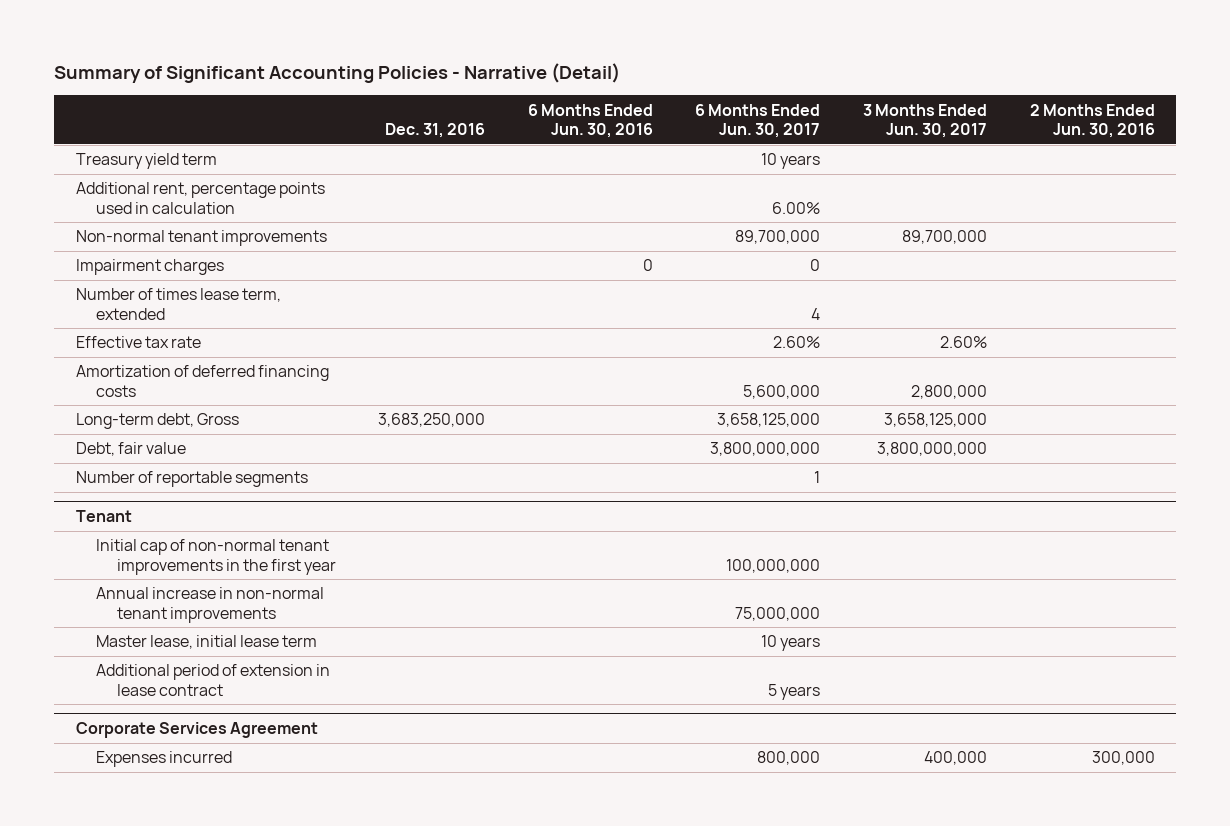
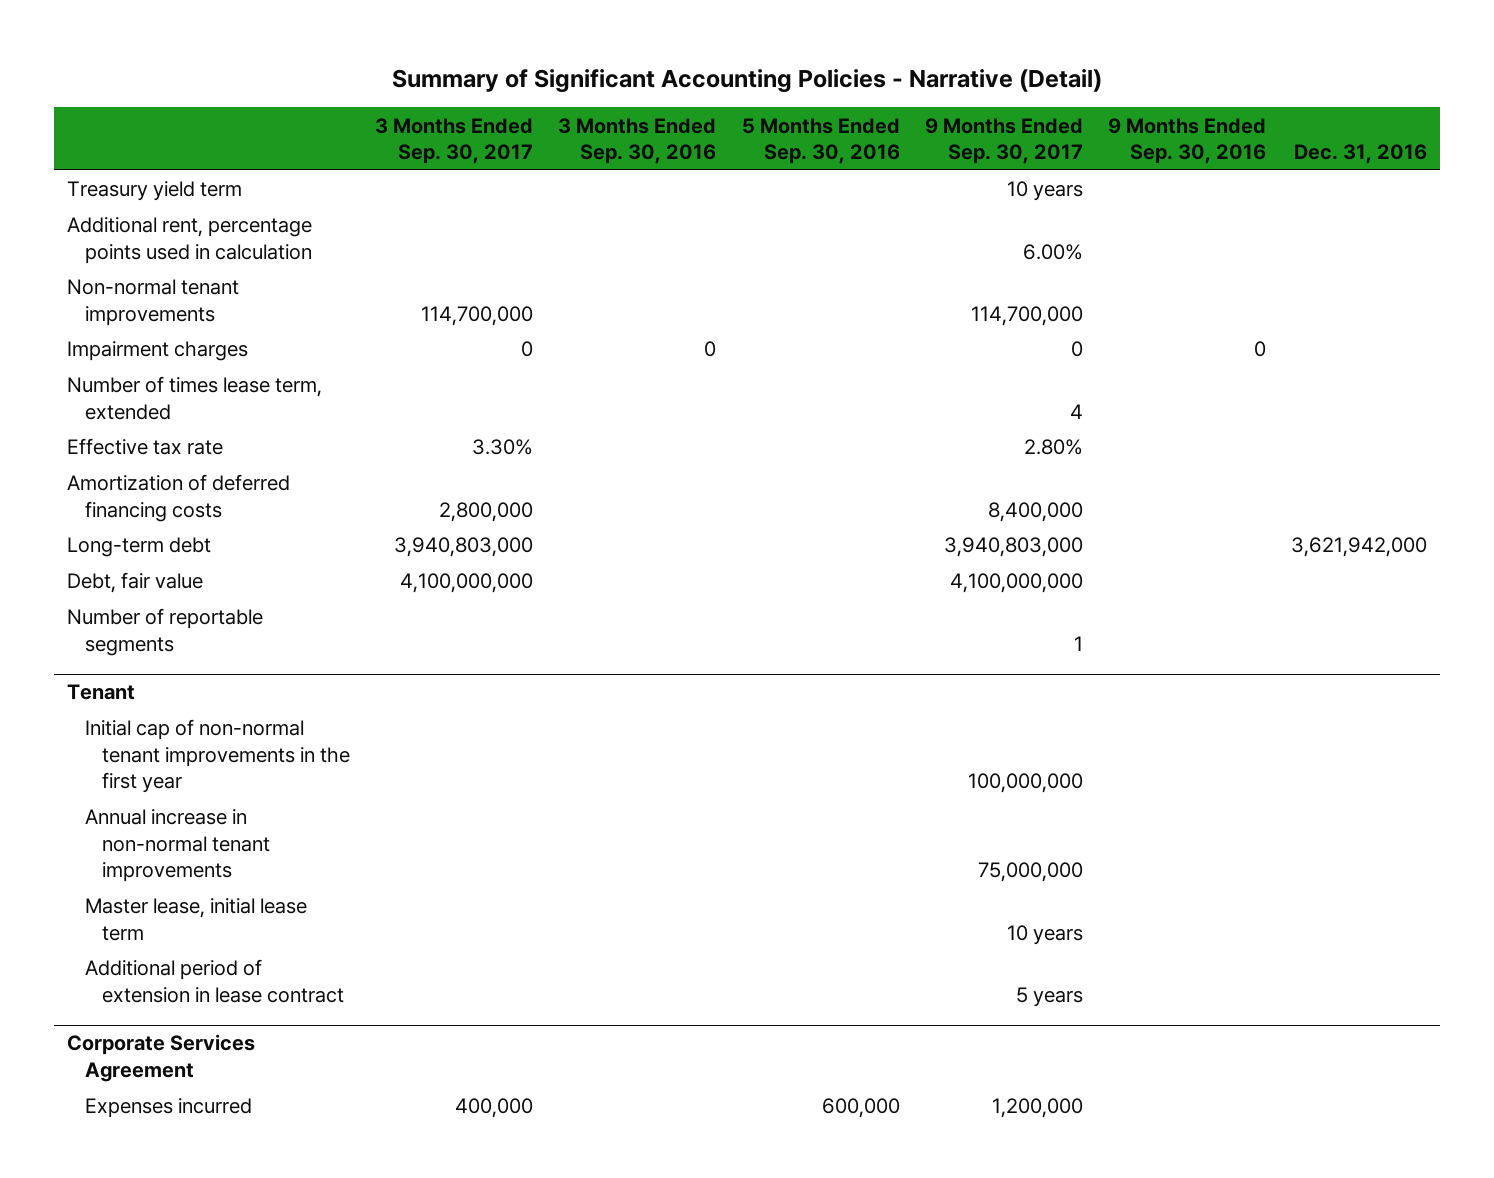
- | Dec. 31, 2016 | 6 Months Ended Jun. 30, 2016 | 6 Months Ended Jun. 30, 2017 | 3 Months Ended Jun. 30, 2017 | 2 Months Ended Jun. 30, 2016
+ | 3 Months Ended Sep. 30, 2017 | 3 Months Ended Sep. 30, 2016 | 5 Months Ended Sep. 30, 2016 | 9 Months Ended Sep. 30, 2017 | 9 Months Ended Sep. 30, 2016 | Dec. 31, 2016
- Long-term debt, Gross | 3,683,250,000 | | 3,658,125,000 | 3,658,125,000 |
+ Long-term debt | 3,940,803,000 | | | 3,940,803,000 | | 3,621,942,000

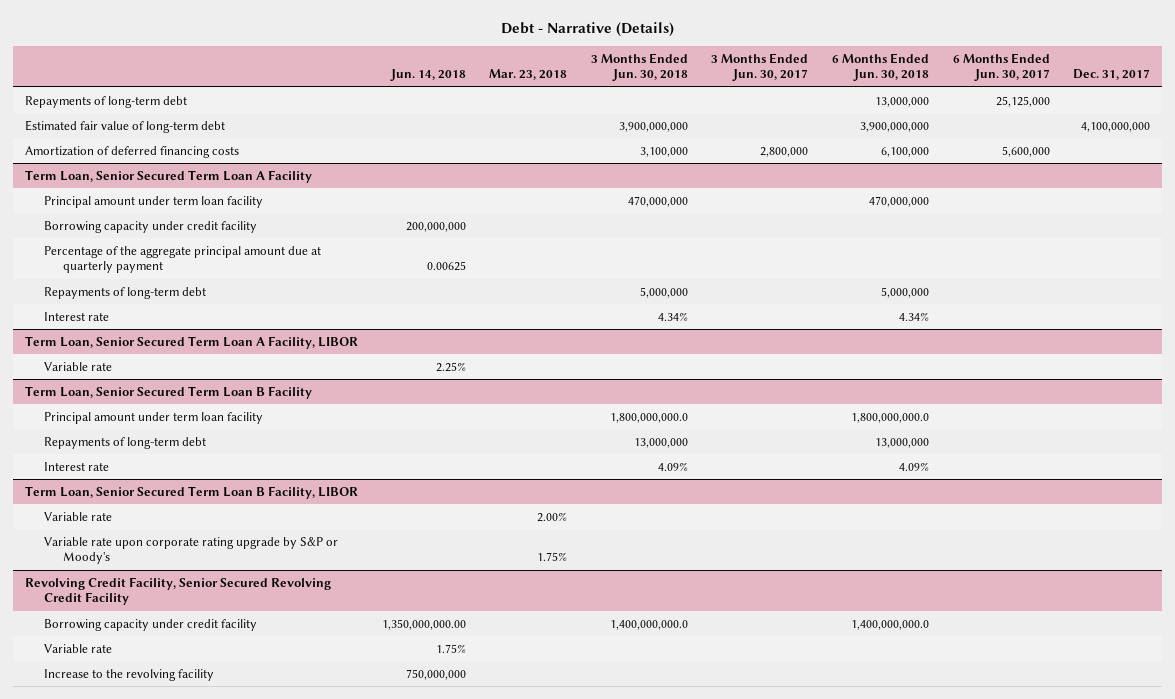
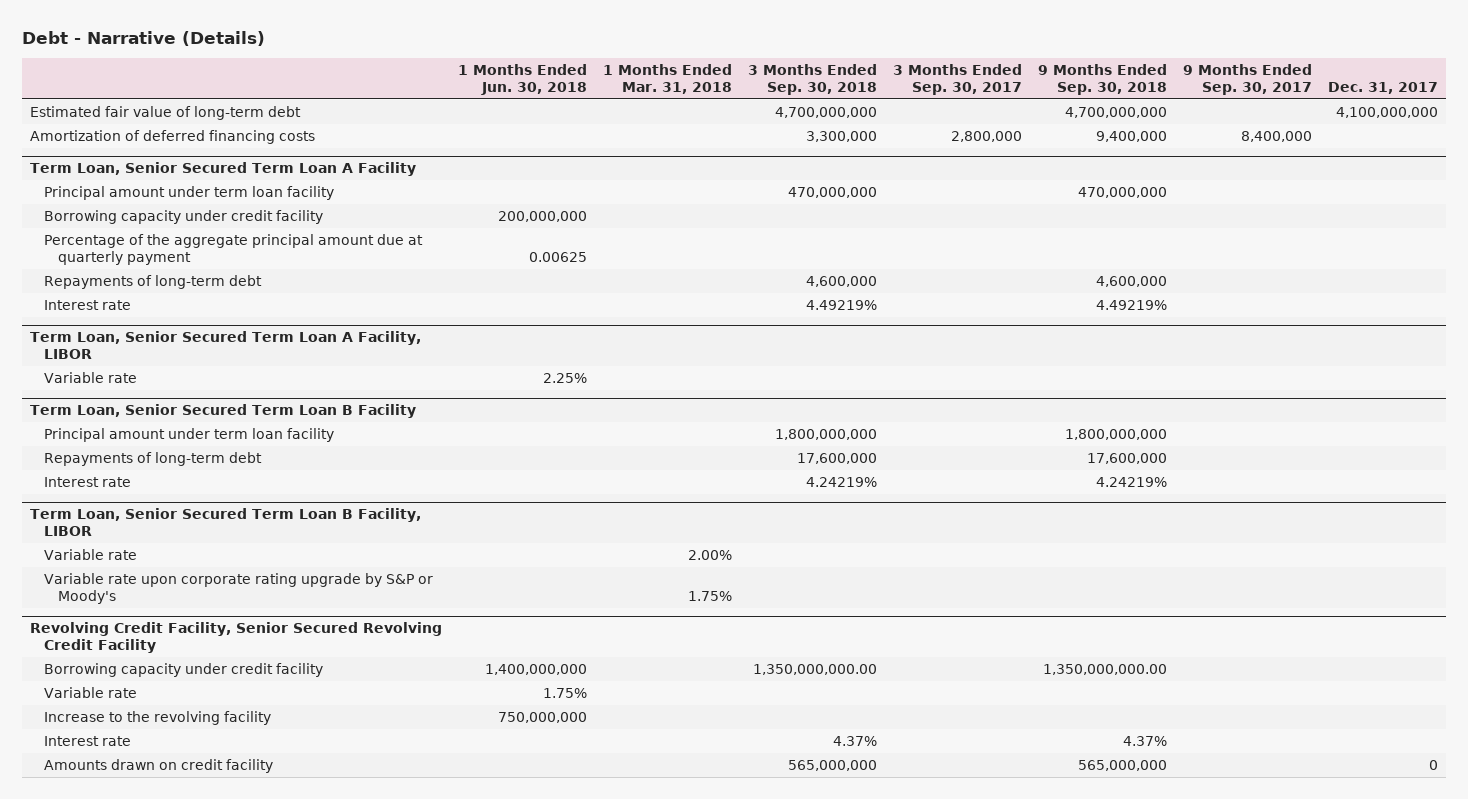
- | Jun. 14, 2018 | Mar. 23, 2018 | 3 Months Ended Jun. 30, 2018 | 3 Months Ended Jun. 30, 2017 | 6 Months Ended Jun. 30, 2018 | 6 Months Ended Jun. 30, 2017 | Dec. 31, 2017
+ | 1 Months Ended Jun. 30, 2018 | 1 Months Ended Mar. 31, 2018 | 3 Months Ended Sep. 30, 2018 | 3 Months Ended Sep. 30, 2017 | 9 Months Ended Sep. 30, 2018 | 9 Months Ended Sep. 30, 2017 | Dec. 31, 2017
- Repayments of long-term debt | | | | | 13,000,000 | 25,125,000 |
@ Revolving Credit Facility, Senior Secured Revolving Credit Facility
+ Interest rate | | | 4.37% | | 4.37% | |
+ Amounts drawn on credit facility | | | 565,000,000 | | 565,000,000 | | 0

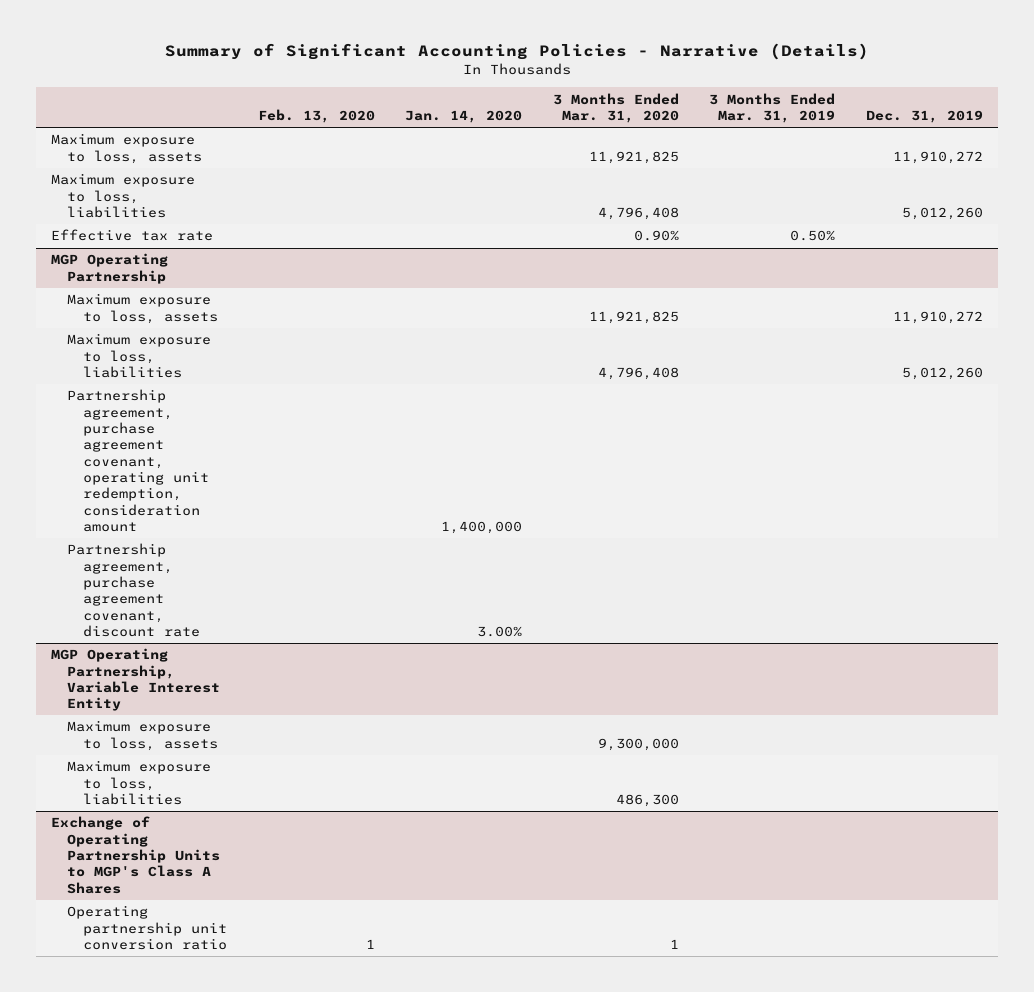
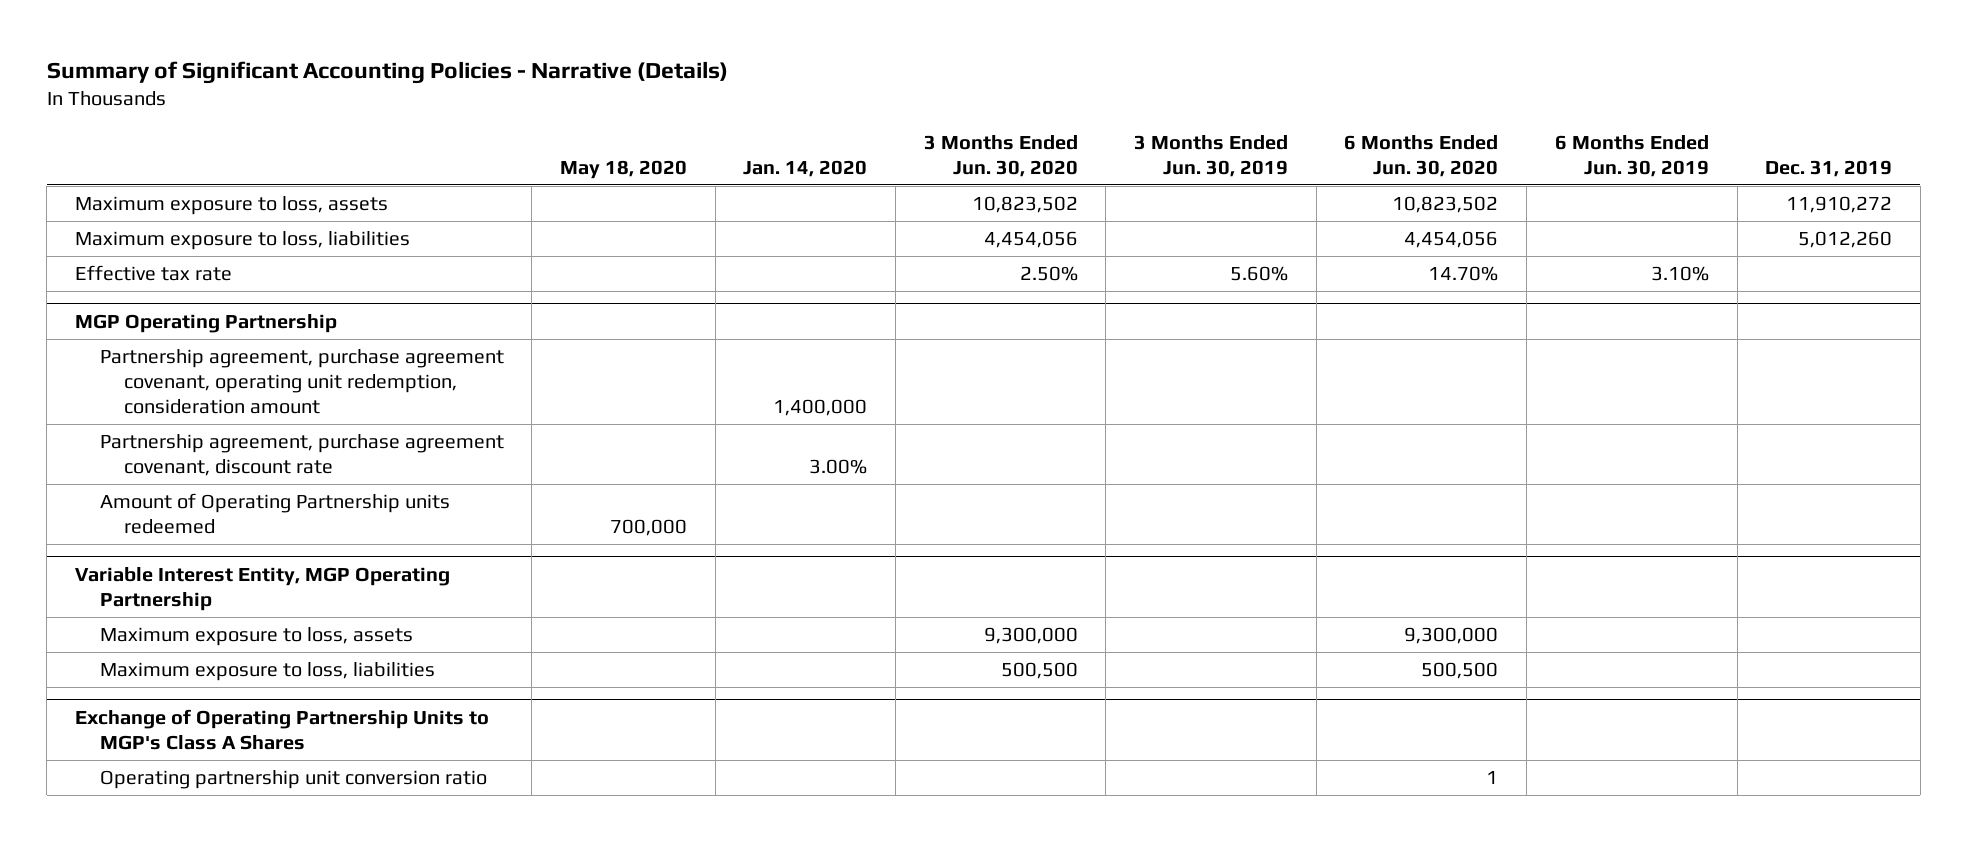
- | Feb. 13, 2020 | Jan. 14, 2020 | 3 Months Ended Mar. 31, 2020 | 3 Months Ended Mar. 31, 2019 | Dec. 31, 2019
+ | May 18, 2020 | Jan. 14, 2020 | 3 Months Ended Jun. 30, 2020 | 3 Months Ended Jun. 30, 2019 | 6 Months Ended Jun. 30, 2020 | 6 Months Ended Jun. 30, 2019 | Dec. 31, 2019
@ MGP Operating Partnership
- Maximum exposure to loss, assets | | | 11,921,825 | | 11,910,272
- Maximum exposure to loss, liabilities | | | 4,796,408 | | 5,012,260
- MGP Operating Partnership, Variable Interest Entity
@ MGP Operating Partnership
+ Amount of Operating Partnership units redeemed | 700,000 | | | | | |
+ Variable Interest Entity, MGP Operating Partnership

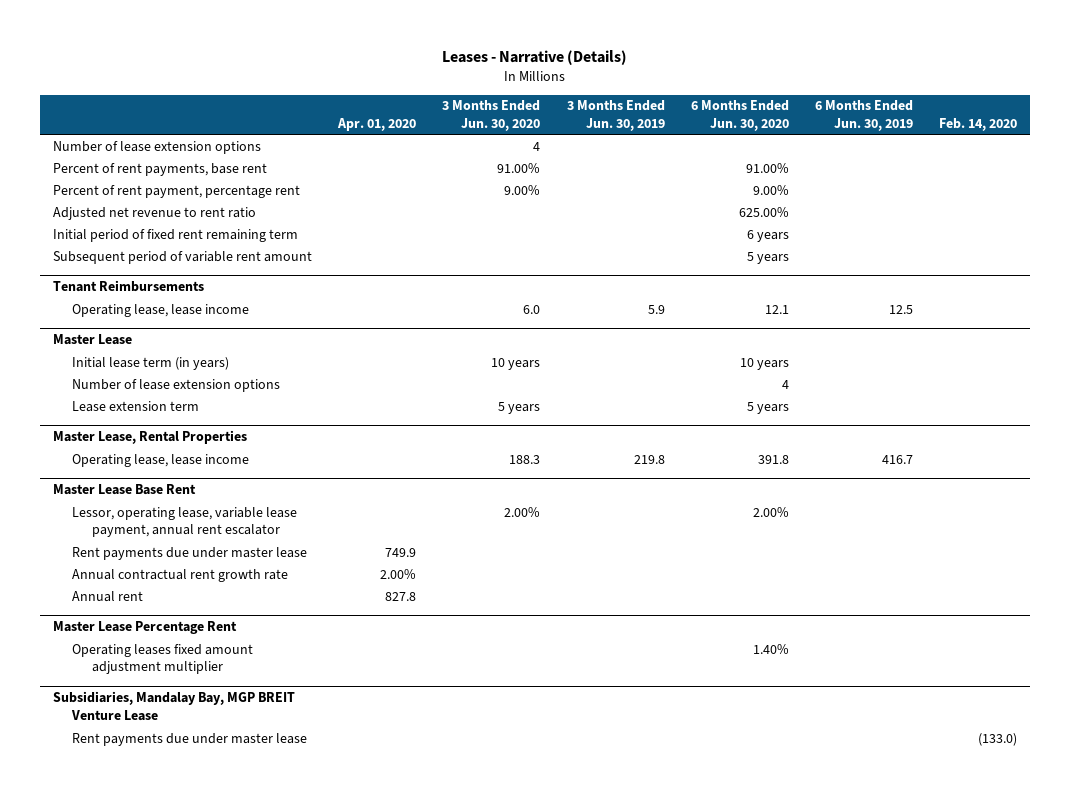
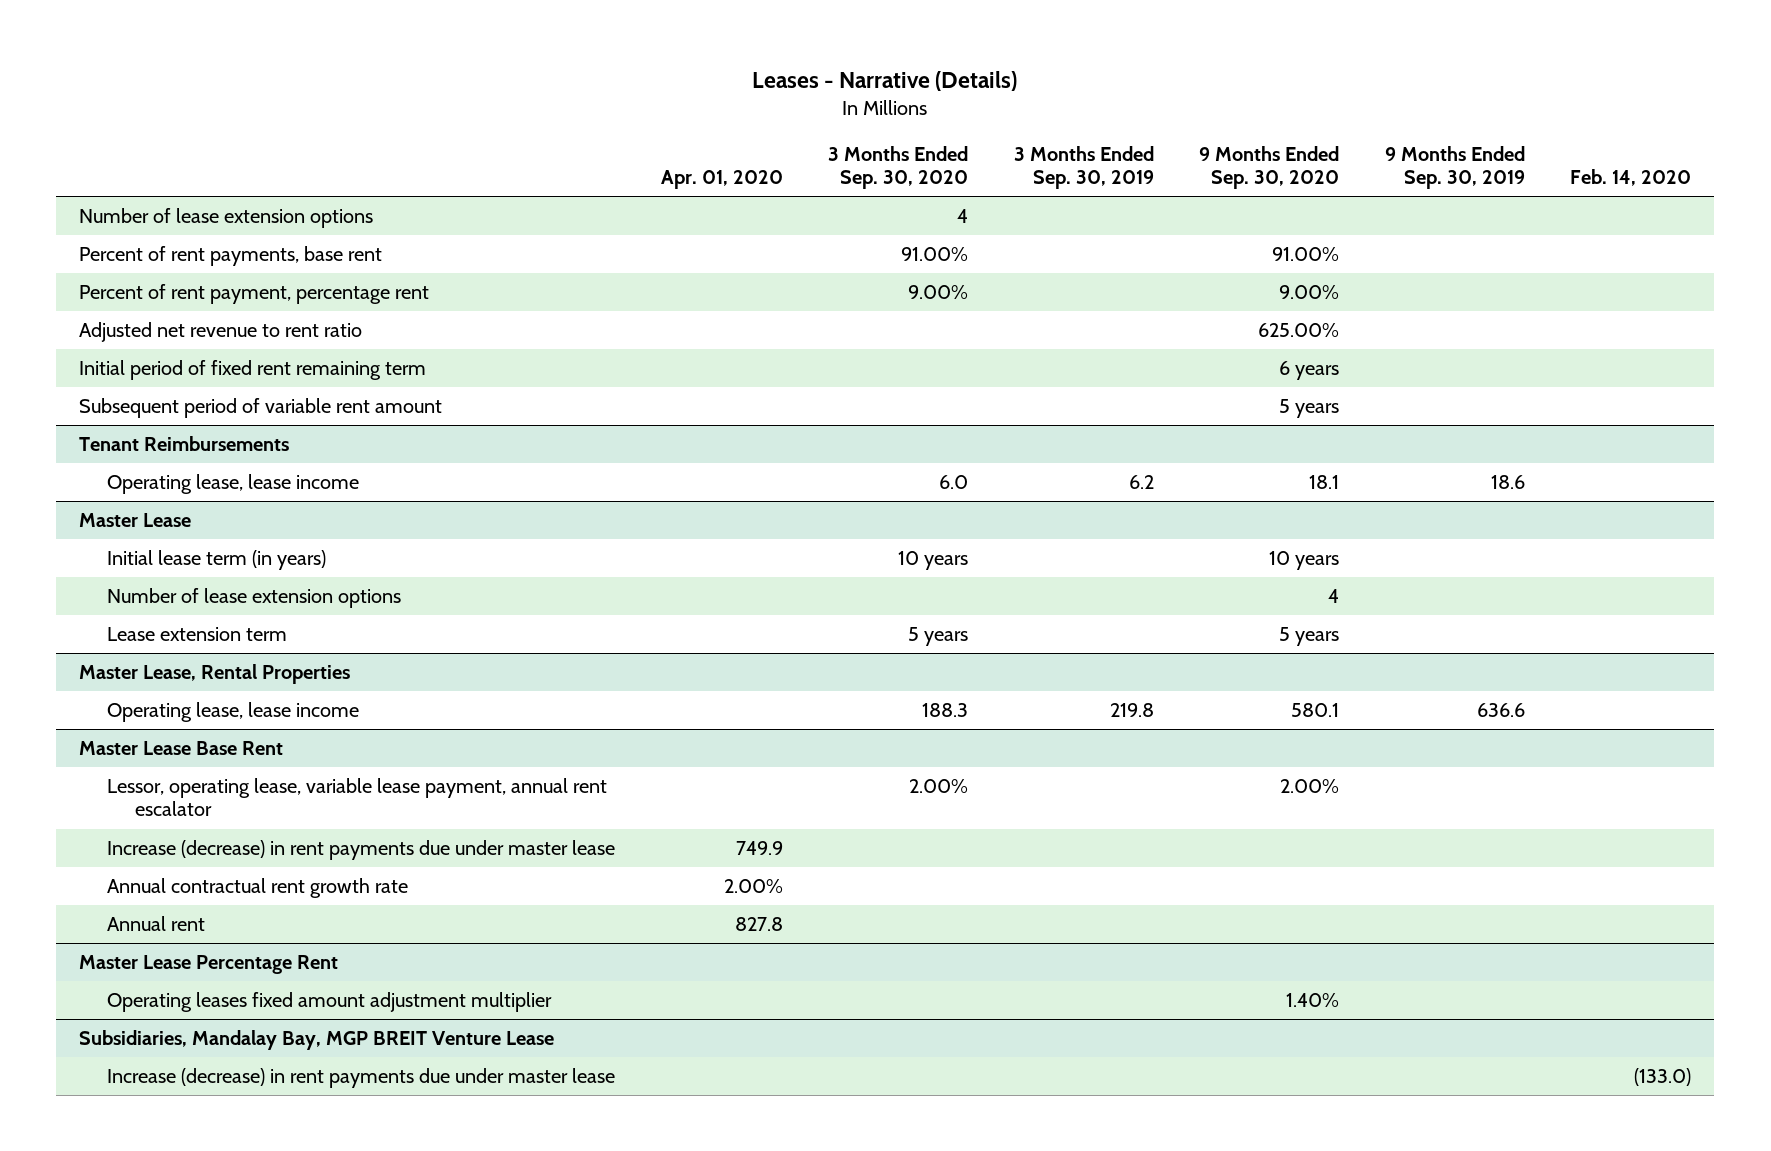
- | Apr. 01, 2020 | 3 Months Ended Jun. 30, 2020 | 3 Months Ended Jun. 30, 2019 | 6 Months Ended Jun. 30, 2020 | 6 Months Ended Jun. 30, 2019 | Feb. 14, 2020
+ | Apr. 01, 2020 | 3 Months Ended Sep. 30, 2020 | 3 Months Ended Sep. 30, 2019 | 9 Months Ended Sep. 30, 2020 | 9 Months Ended Sep. 30, 2019 | Feb. 14, 2020
@ Master Lease Base Rent
- Rent payments due under master lease | 749.9 | | | | |
+ Increase (decrease) in rent payments due under master lease | 749.9 | | | | |
@ Subsidiaries, Mandalay Bay, MGP BREIT Venture Lease
- Rent payments due under master lease | | | | | | (133.0)
+ Increase (decrease) in rent payments due under master lease | | | | | | (133.0)

